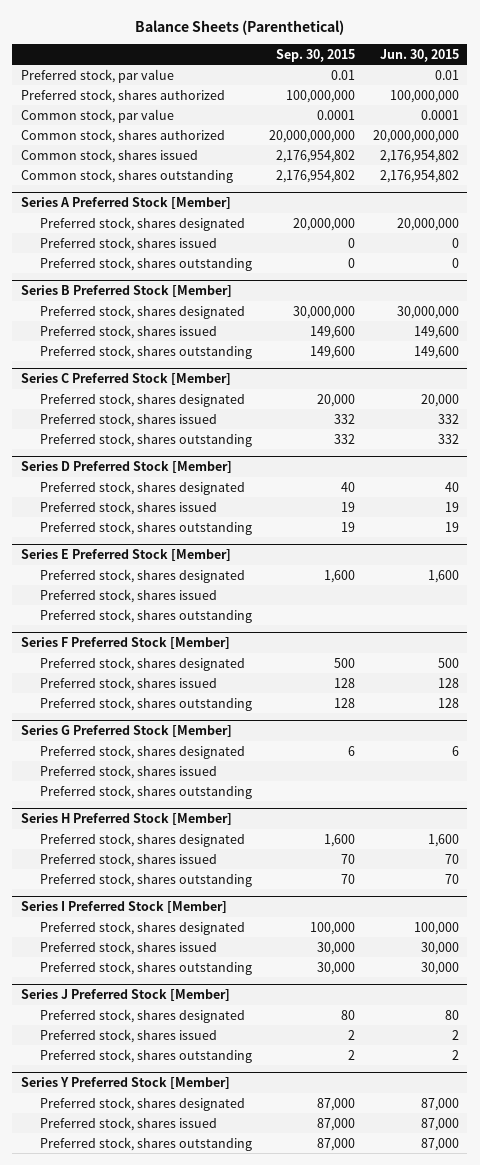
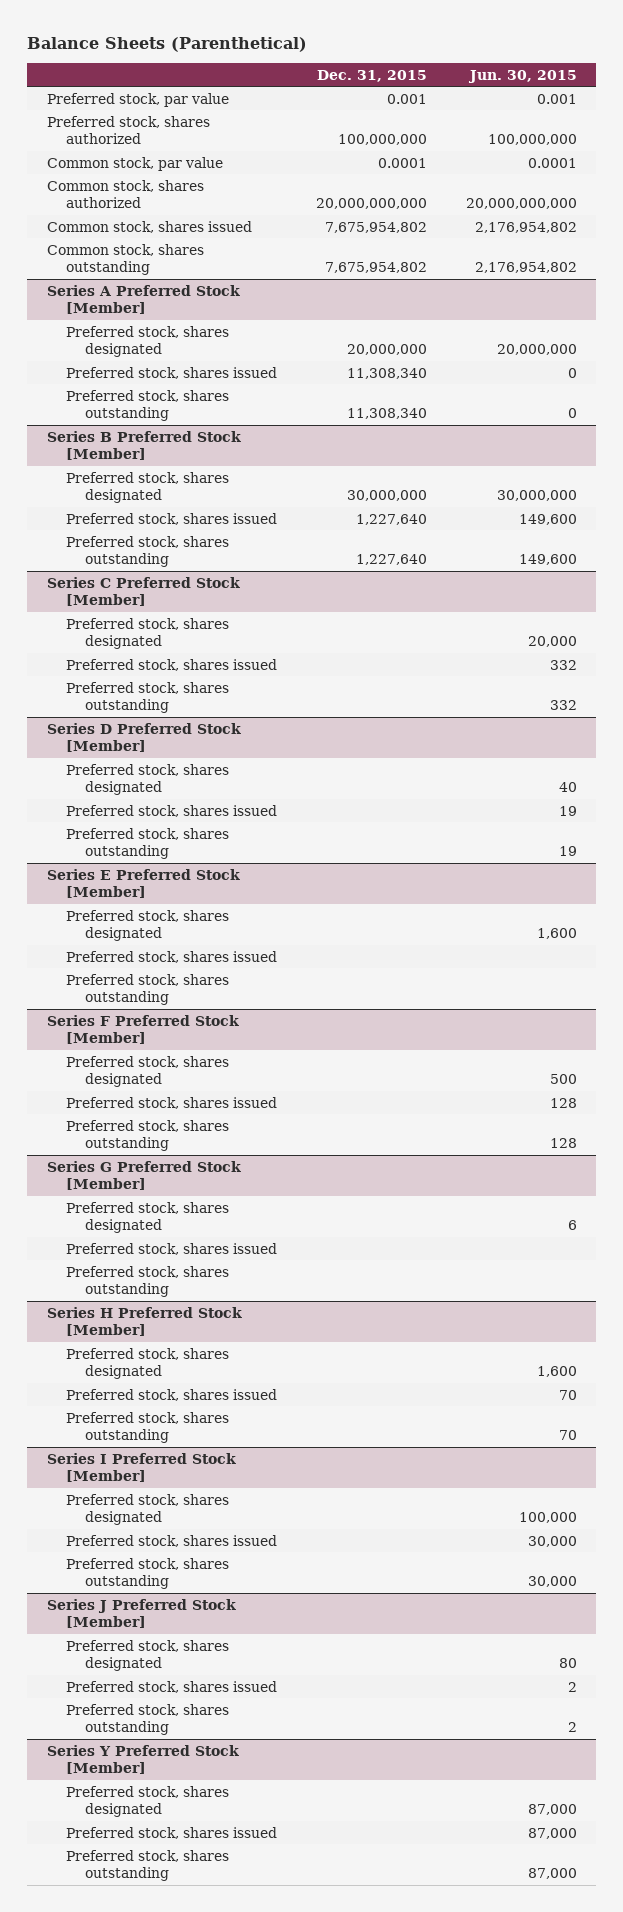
- | Sep. 30, 2015 | Jun. 30, 2015
+ | Dec. 31, 2015 | Jun. 30, 2015
- Preferred stock, par value | 0.01 | 0.01
+ Preferred stock, par value | 0.001 | 0.001

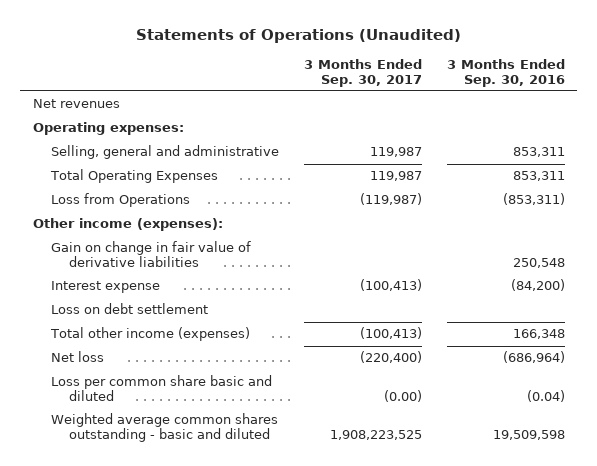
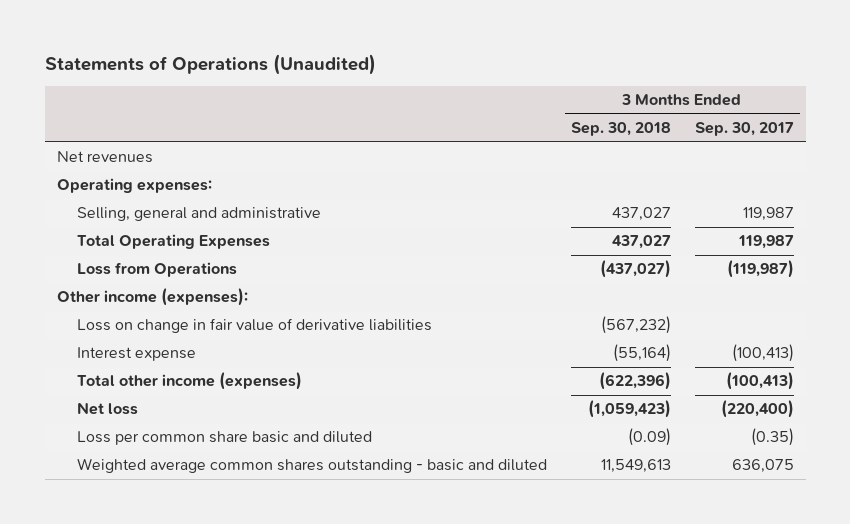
- | 3 Months Ended Sep. 30, 2017 | 3 Months Ended Sep. 30, 2016
+ | 3 Months Ended Sep. 30, 2018 | 3 Months Ended Sep. 30, 2017
- Gain on change in fair value of derivative liabilities | | 250,548
+ Loss on change in fair value of derivative liabilities | (567,232) |
- Loss on debt settlement
- Loss per common share basic and diluted | (0.00) | (0.04)
- Weighted average common shares outstanding - basic and diluted | 1,908,223,525 | 19,509,598
+ Loss per common share basic and diluted | (0.09) | (0.35)
+ Weighted average common shares outstanding - basic and diluted | 11,549,613 | 636,075

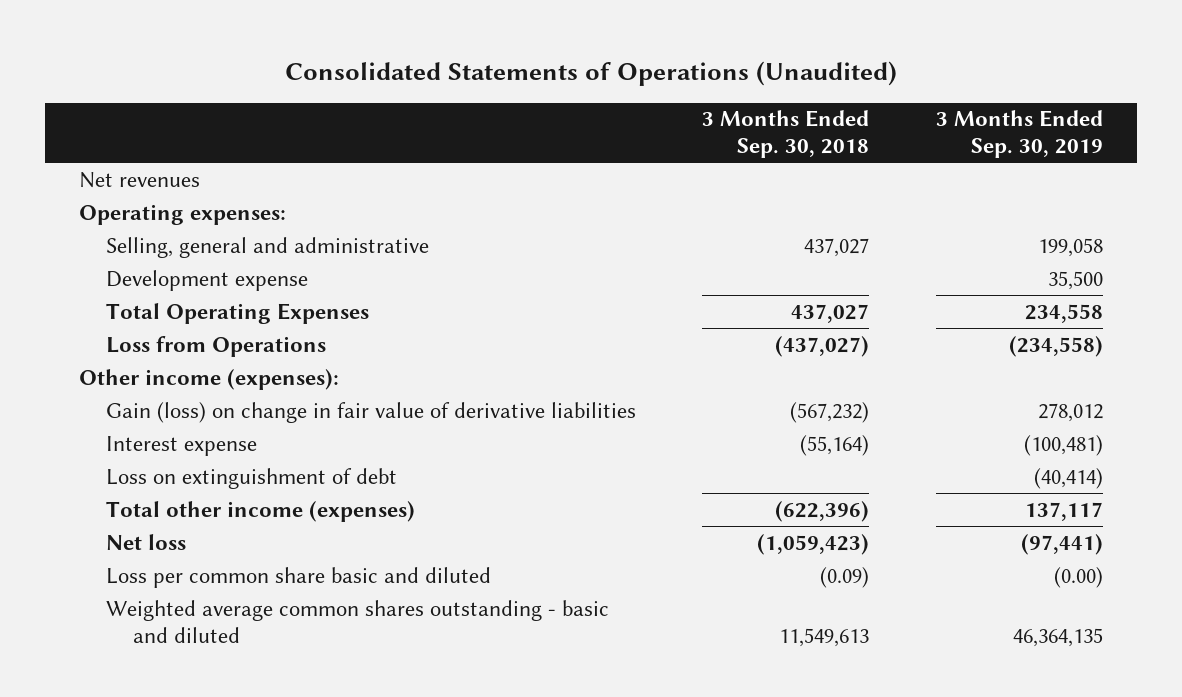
- Statements of Operations (Unaudited)
+ Consolidated Statements of Operations (Unaudited)
- | 3 Months Ended Sep. 30, 2018 | 3 Months Ended Sep. 30, 2017
+ | 3 Months Ended Sep. 30, 2018 | 3 Months Ended Sep. 30, 2019
+ Development expense | | 35,500
- Loss on change in fair value of derivative liabilities | (567,232) |
+ Gain (loss) on change in fair value of derivative liabilities | (567,232) | 278,012
+ Loss on extinguishment of debt | | (40,414)

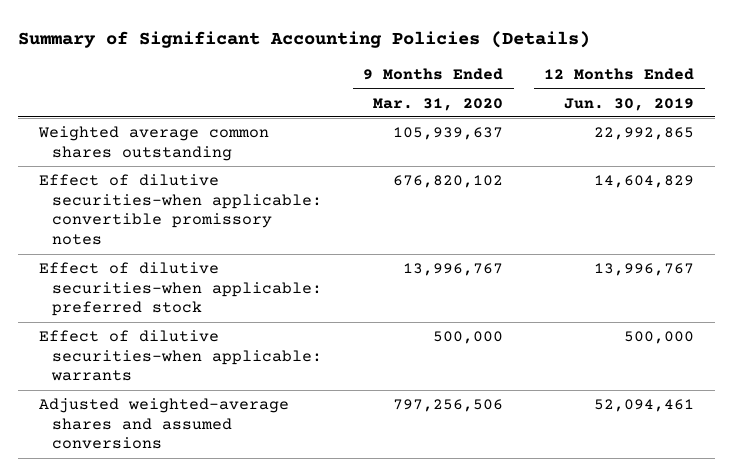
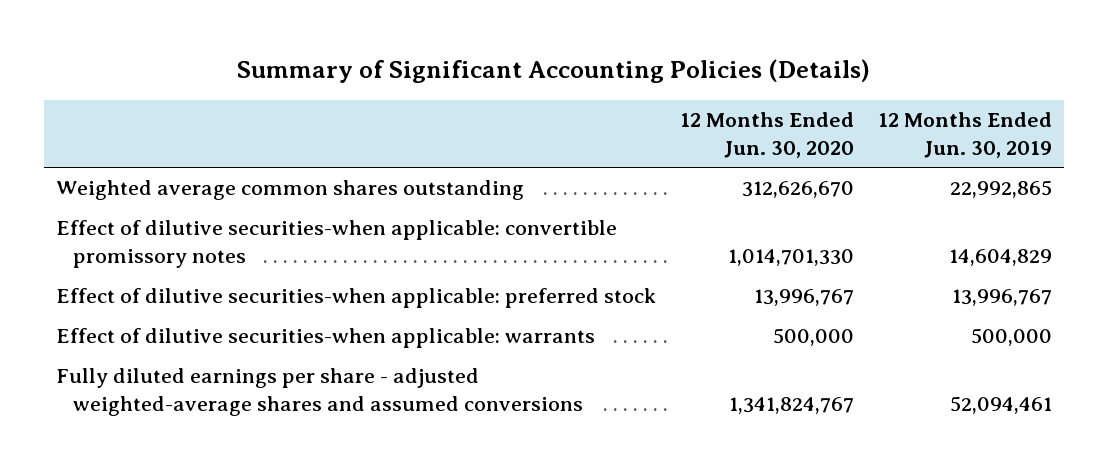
- | 9 Months Ended Mar. 31, 2020 | 12 Months Ended Jun. 30, 2019
+ | 12 Months Ended Jun. 30, 2020 | 12 Months Ended Jun. 30, 2019
- Adjusted weighted-average shares and assumed conversions | 797,256,506 | 52,094,461
+ Fully diluted earnings per share - adjusted weighted-average shares and assumed conversions | 1,341,824,767 | 52,094,461

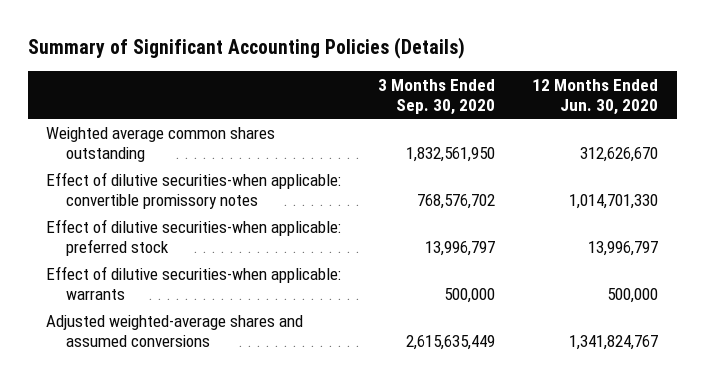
- | 12 Months Ended Jun. 30, 2020 | 12 Months Ended Jun. 30, 2019
+ | 3 Months Ended Sep. 30, 2020 | 12 Months Ended Jun. 30, 2020
- Effect of dilutive securities-when applicable: preferred stock | 13,996,767 | 13,996,767
+ Effect of dilutive securities-when applicable: preferred stock | 13,996,797 | 13,996,797
- Fully diluted earnings per share - adjusted weighted-average shares and assumed conversions | 1,341,824,767 | 52,094,461
+ Adjusted weighted-average shares and assumed conversions | 2,615,635,449 | 1,341,824,767

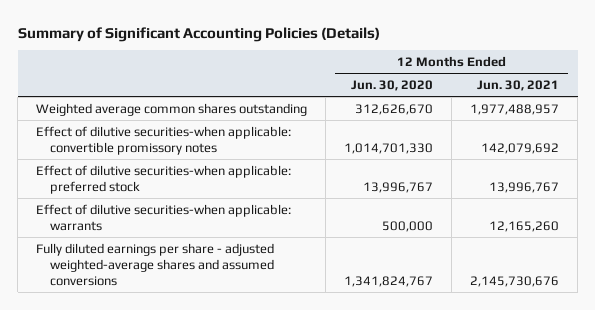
- | 3 Months Ended Sep. 30, 2020 | 12 Months Ended Jun. 30, 2020
+ | 12 Months Ended Jun. 30, 2020 | 12 Months Ended Jun. 30, 2021
- Effect of dilutive securities-when applicable: preferred stock | 13,996,797 | 13,996,797
+ Effect of dilutive securities-when applicable: preferred stock | 13,996,767 | 13,996,767
- Adjusted weighted-average shares and assumed conversions | 2,615,635,449 | 1,341,824,767
+ Fully diluted earnings per share - adjusted weighted-average shares and assumed conversions | 1,341,824,767 | 2,145,730,676

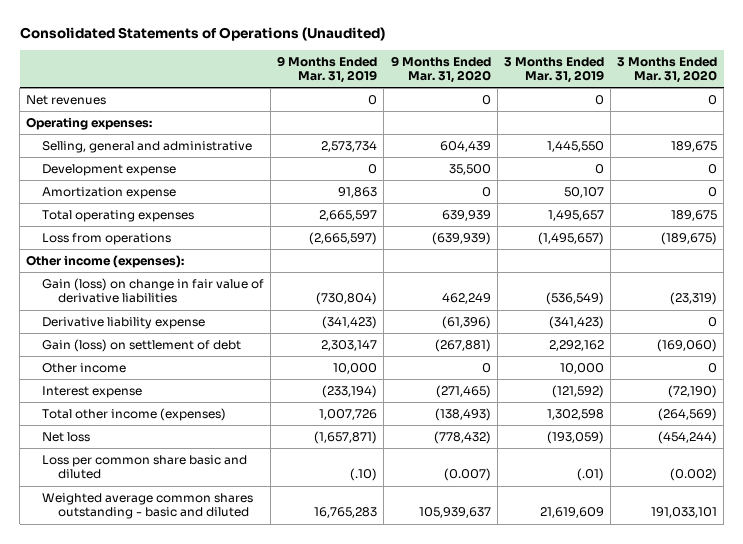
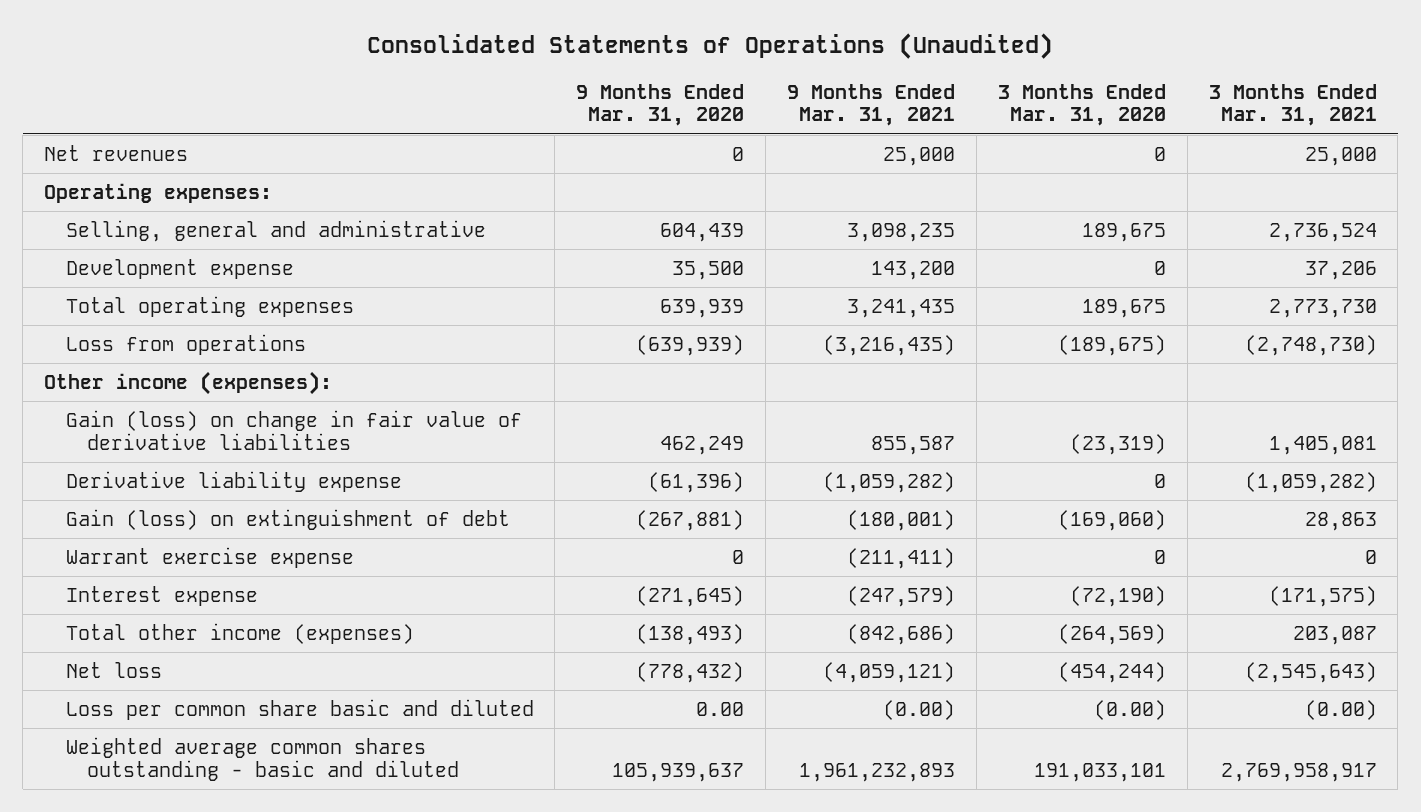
- | 9 Months Ended Mar. 31, 2019 | 9 Months Ended Mar. 31, 2020 | 3 Months Ended Mar. 31, 2019 | 3 Months Ended Mar. 31, 2020
+ | 9 Months Ended Mar. 31, 2020 | 9 Months Ended Mar. 31, 2021 | 3 Months Ended Mar. 31, 2020 | 3 Months Ended Mar. 31, 2021
- Amortization expense | 91,863 | 0 | 50,107 | 0
- Gain (loss) on settlement of debt | 2,303,147 | (267,881) | 2,292,162 | (169,060)
- Other income | 10,000 | 0 | 10,000 | 0
- Interest expense | (233,194) | (271,465) | (121,592) | (72,190)
+ Gain (loss) on extinguishment of debt | (267,881) | (180,001) | (169,060) | 28,863
+ Warrant exercise expense | 0 | (211,411) | 0 | 0
+ Interest expense | (271,645) | (247,579) | (72,190) | (171,575)
- Loss per common share basic and diluted | (.10) | (0.007) | (.01) | (0.002)
+ Loss per common share basic and diluted | 0.00 | (0.00) | (0.00) | (0.00)

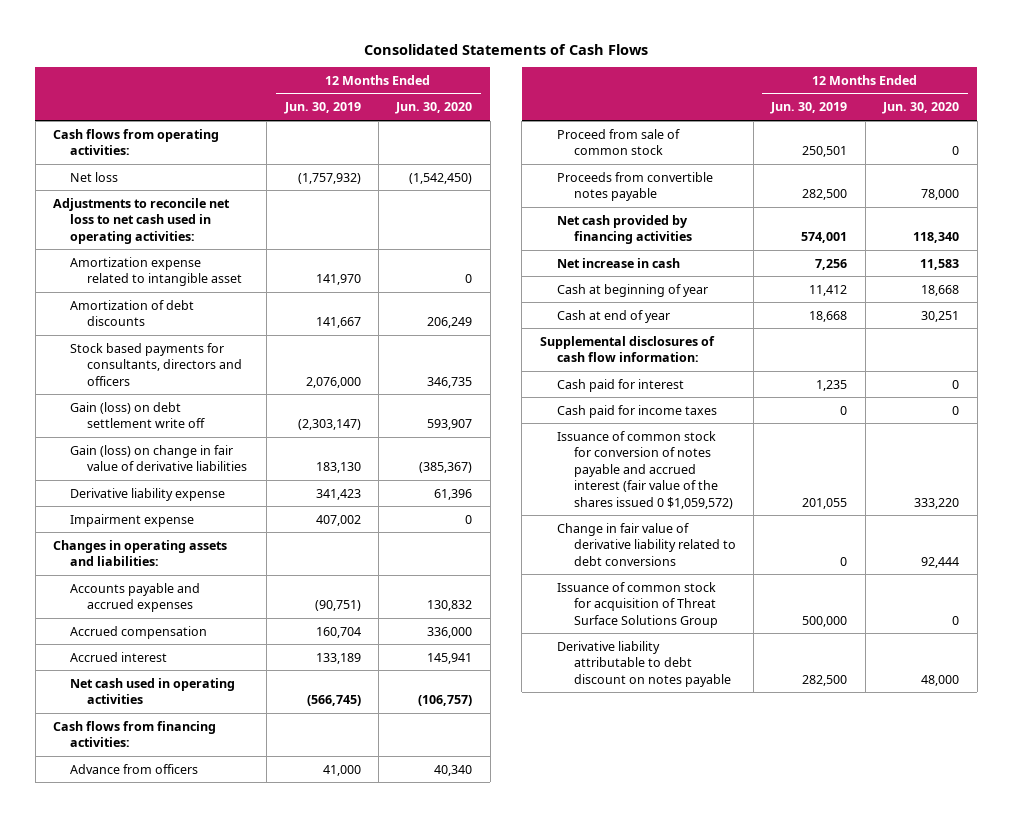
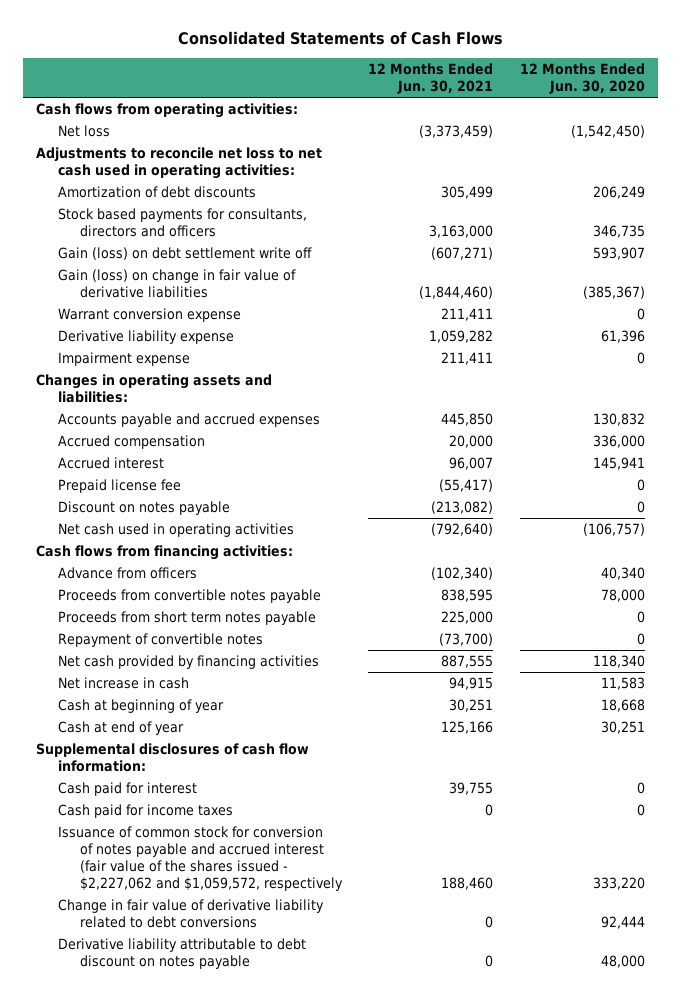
- | 12 Months Ended Jun. 30, 2019 | 12 Months Ended Jun. 30, 2020
+ | 12 Months Ended Jun. 30, 2021 | 12 Months Ended Jun. 30, 2020
- Amortization expense related to intangible asset | 141,970 | 0
+ Warrant conversion expense | 211,411 | 0
+ Prepaid license fee | (55,417) | 0
+ Discount on notes payable | (213,082) | 0
- Proceed from sale of common stock | 250,501 | 0
+ Proceeds from short term notes payable | 225,000 | 0
+ Repayment of convertible notes | (73,700) | 0
- Issuance of common stock for conversion of notes payable and accrued interest (fair value of the shares issued 0 $1,059,572) | 201,055 | 333,220
+ Issuance of common stock for conversion of notes payable and accrued interest (fair value of the shares issued - $2,227,062 and $1,059,572, respectively | 188,460 | 333,220
- Issuance of common stock for acquisition of Threat Surface Solutions Group | 500,000 | 0

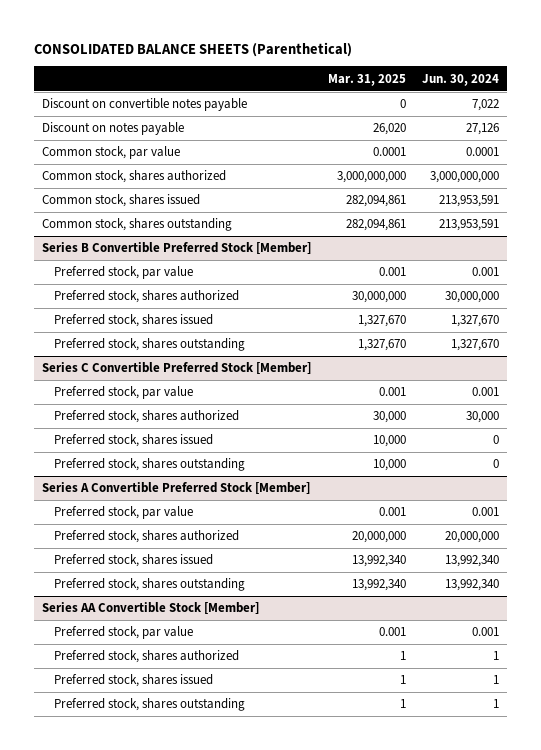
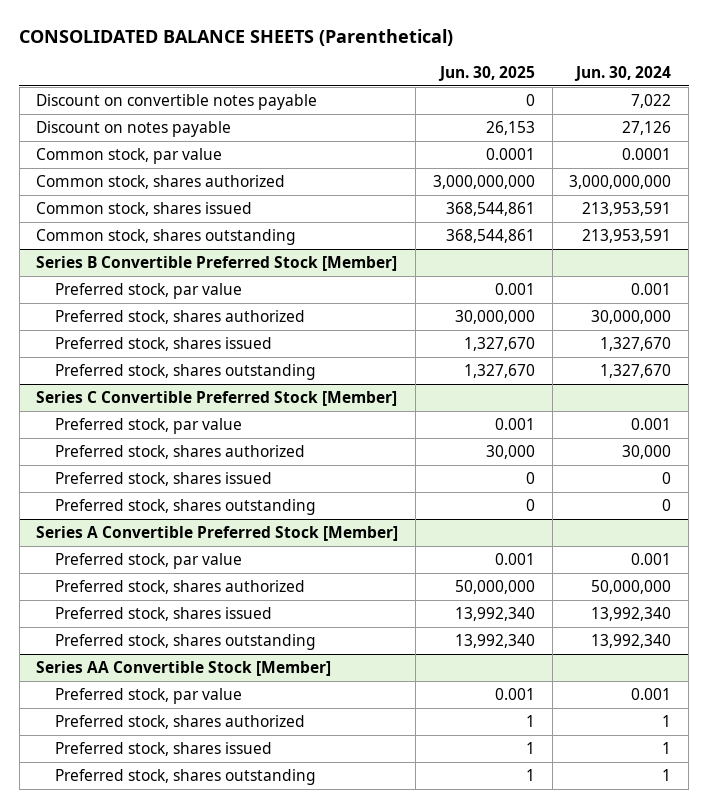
- | Mar. 31, 2025 | Jun. 30, 2024
+ | Jun. 30, 2025 | Jun. 30, 2024
@ Series A Convertible Preferred Stock [Member]
- Preferred stock, shares authorized | 20,000,000 | 20,000,000
+ Preferred stock, shares authorized | 50,000,000 | 50,000,000

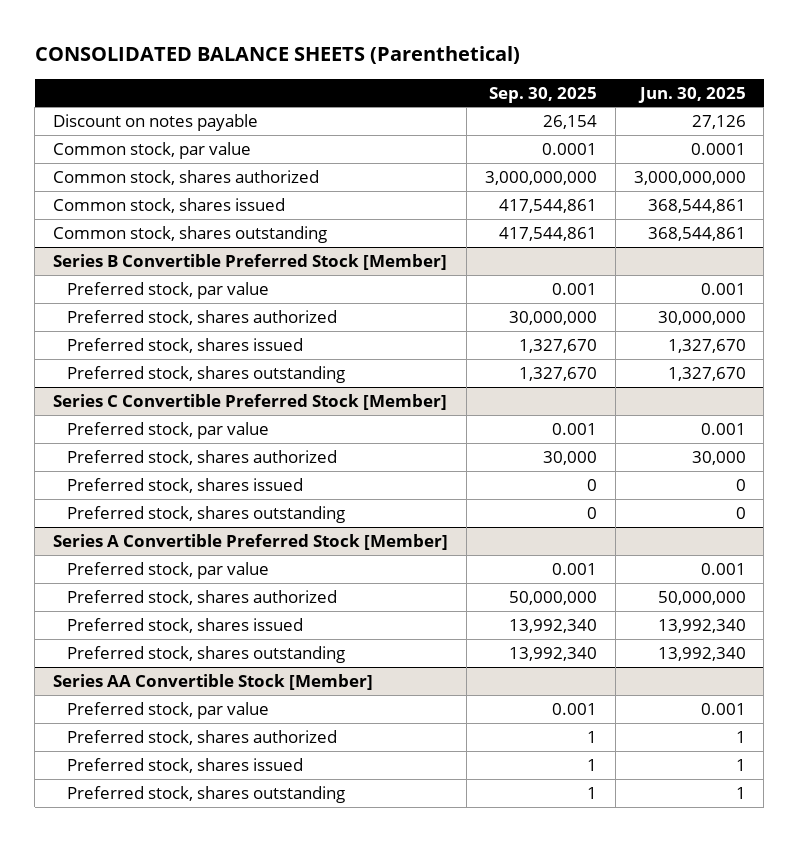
- | Jun. 30, 2025 | Jun. 30, 2024
+ | Sep. 30, 2025 | Jun. 30, 2025
- Discount on convertible notes payable | 0 | 7,022
- Discount on notes payable | 26,153 | 27,126
+ Discount on notes payable | 26,154 | 27,126

